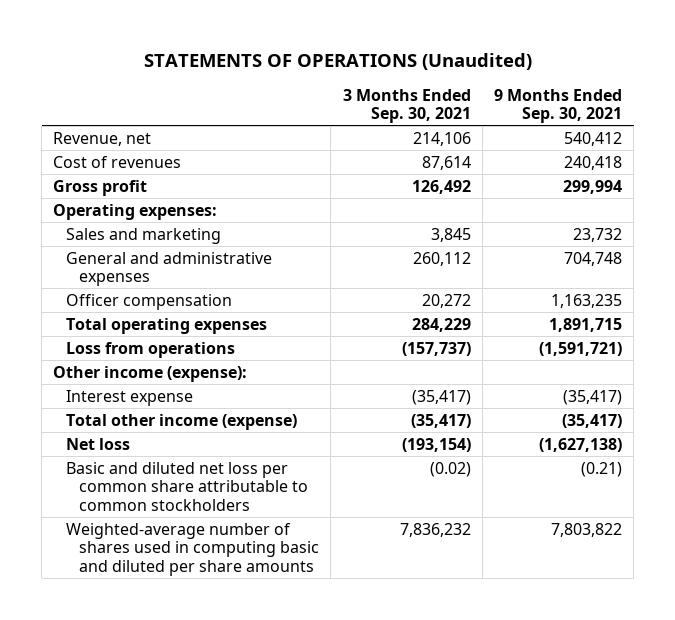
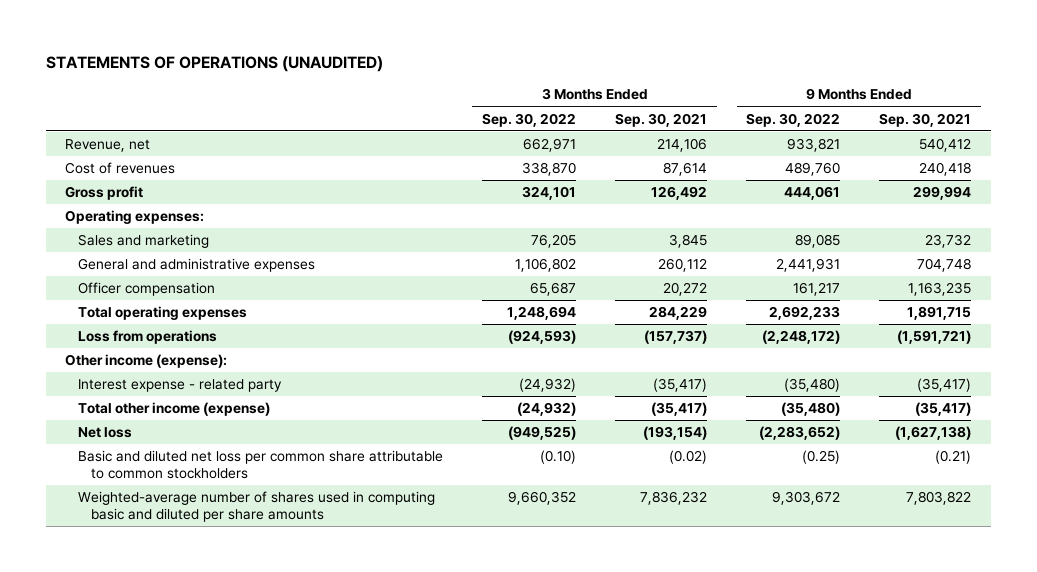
- STATEMENTS OF OPERATIONS (Unaudited)
+ STATEMENTS OF OPERATIONS (UNAUDITED)
- | 3 Months Ended Sep. 30, 2021 | 9 Months Ended Sep. 30, 2021
+ | 3 Months Ended Sep. 30, 2022 | 3 Months Ended Sep. 30, 2021 | 9 Months Ended Sep. 30, 2022 | 9 Months Ended Sep. 30, 2021
- Interest expense | (35,417) | (35,417)
+ Interest expense - related party | (24,932) | (35,417) | (35,480) | (35,417)

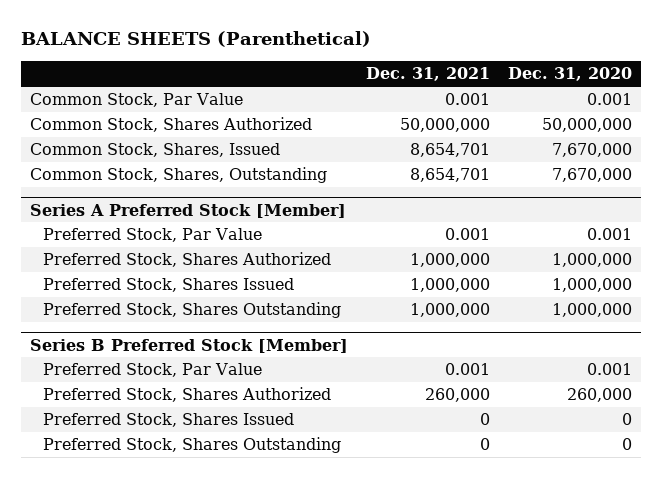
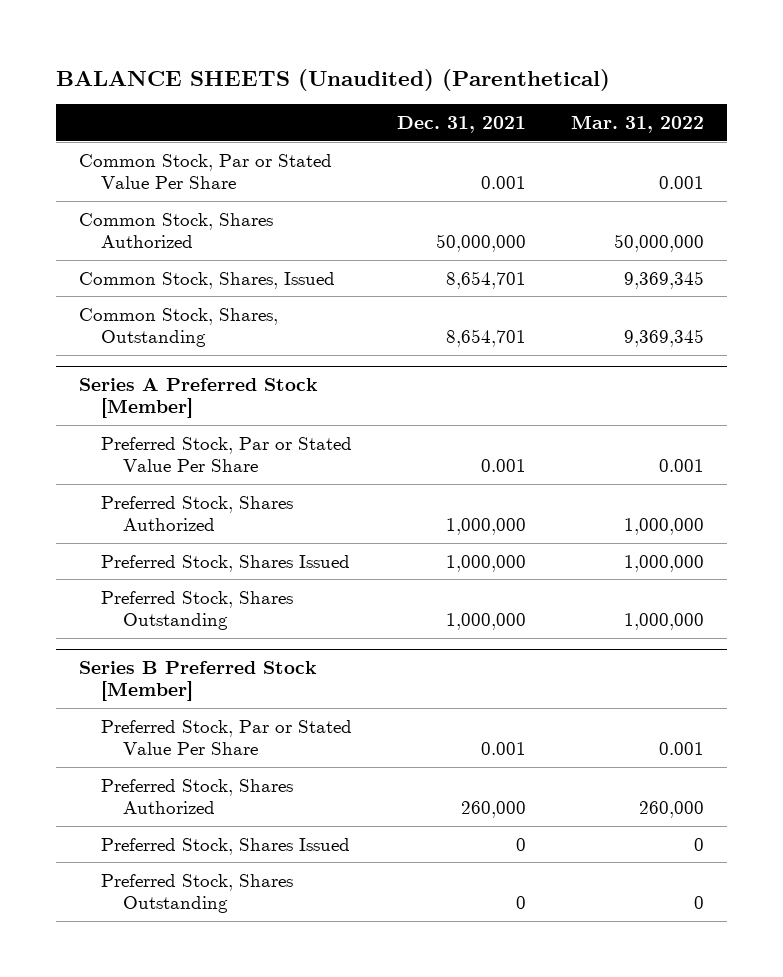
- BALANCE SHEETS (Parenthetical)
+ BALANCE SHEETS (Unaudited) (Parenthetical)
- | Dec. 31, 2021 | Dec. 31, 2020
+ | Dec. 31, 2021 | Mar. 31, 2022
- Common Stock, Par Value | 0.001 | 0.001
+ Common Stock, Par or Stated Value Per Share | 0.001 | 0.001
@ Series A Preferred Stock [Member]
- Preferred Stock, Par Value | 0.001 | 0.001
+ Preferred Stock, Par or Stated Value Per Share | 0.001 | 0.001
@ Series B Preferred Stock [Member]
- Preferred Stock, Par Value | 0.001 | 0.001
+ Preferred Stock, Par or Stated Value Per Share | 0.001 | 0.001

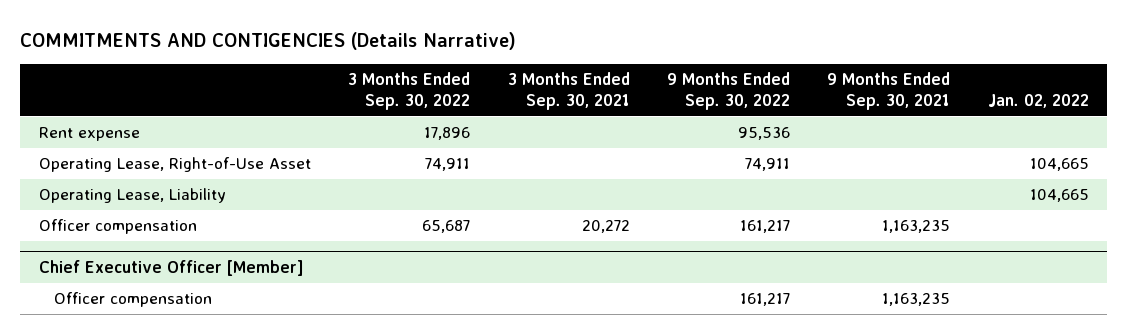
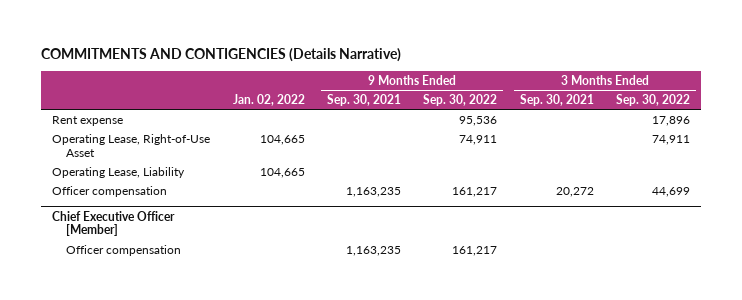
- | 3 Months Ended Sep. 30, 2022 | 3 Months Ended Sep. 30, 2021 | 9 Months Ended Sep. 30, 2022 | 9 Months Ended Sep. 30, 2021 | Jan. 02, 2022
+ | Jan. 02, 2022 | 9 Months Ended Sep. 30, 2021 | 9 Months Ended Sep. 30, 2022 | 3 Months Ended Sep. 30, 2021 | 3 Months Ended Sep. 30, 2022
- Officer compensation | 65,687 | 20,272 | 161,217 | 1,163,235 |
+ Officer compensation | | 1,163,235 | 161,217 | 20,272 | 44,699

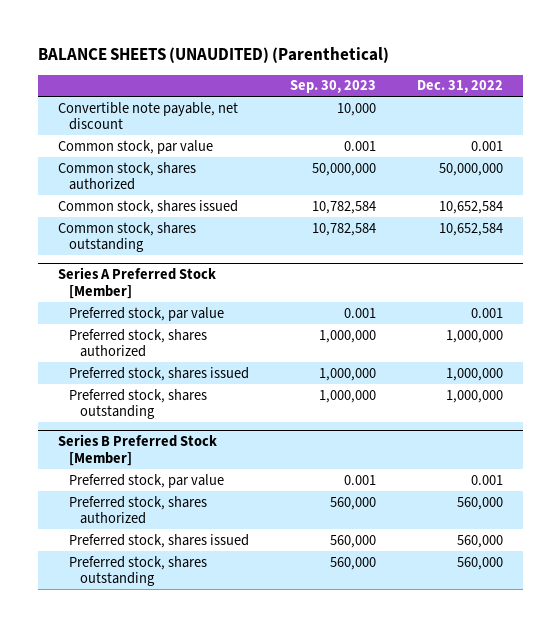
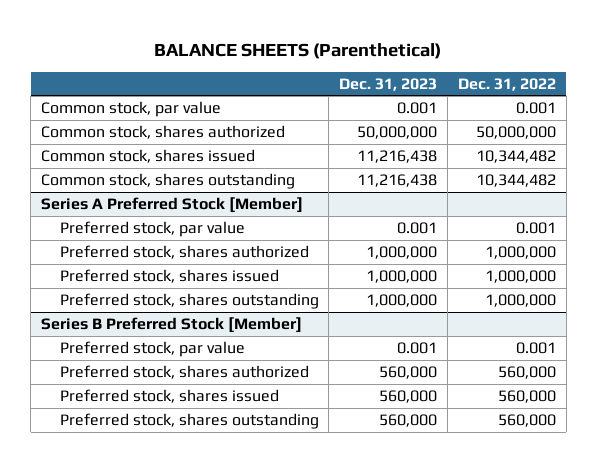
- BALANCE SHEETS (UNAUDITED) (Parenthetical)
+ BALANCE SHEETS (Parenthetical)
- | Sep. 30, 2023 | Dec. 31, 2022
+ | Dec. 31, 2023 | Dec. 31, 2022
- Convertible note payable, net discount | 10,000 |
- Common stock, shares issued | 10,782,584 | 10,652,584
- Common stock, shares outstanding | 10,782,584 | 10,652,584
+ Common stock, shares issued | 11,216,438 | 10,344,482
+ Common stock, shares outstanding | 11,216,438 | 10,344,482

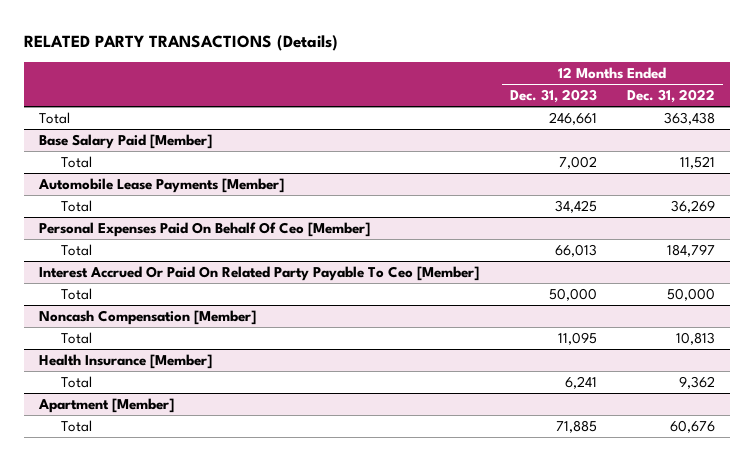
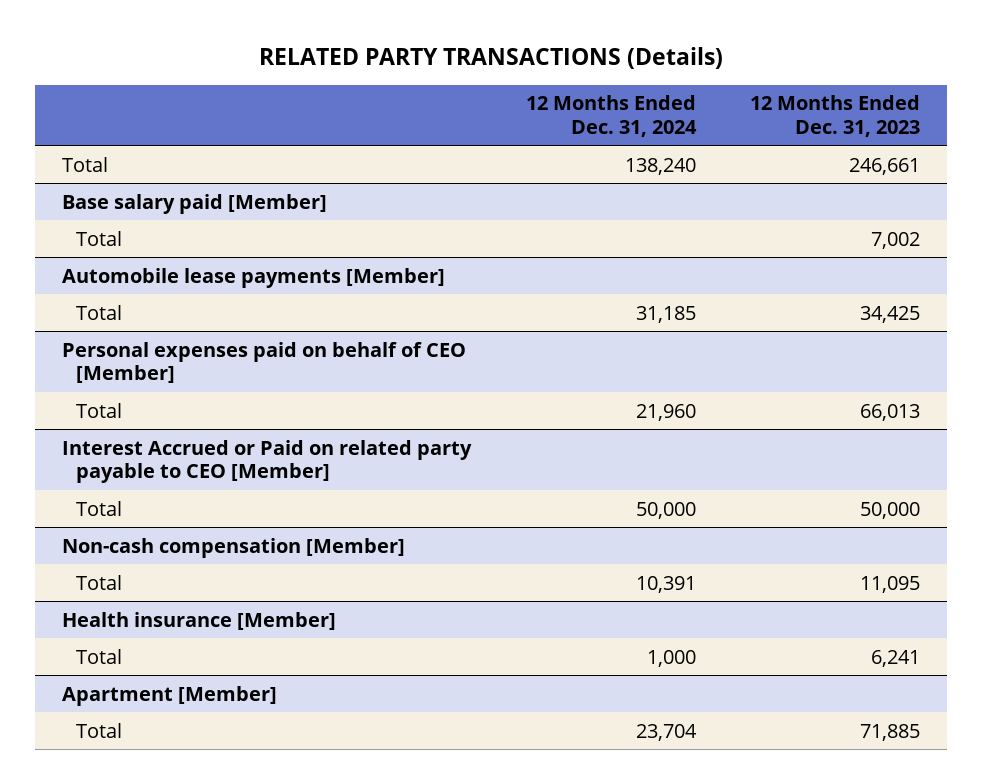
- | 12 Months Ended Dec. 31, 2023 | 12 Months Ended Dec. 31, 2022
+ | 12 Months Ended Dec. 31, 2024 | 12 Months Ended Dec. 31, 2023
- Base Salary Paid [Member]
+ Base salary paid [Member]
- Automobile Lease Payments [Member]
+ Automobile lease payments [Member]
- Personal Expenses Paid On Behalf Of Ceo [Member]
+ Personal expenses paid on behalf of CEO [Member]
- Interest Accrued Or Paid On Related Party Payable To Ceo [Member]
+ Interest Accrued or Paid on related party payable to CEO [Member]
- Noncash Compensation [Member]
+ Non-cash compensation [Member]
- Health Insurance [Member]
+ Health insurance [Member]

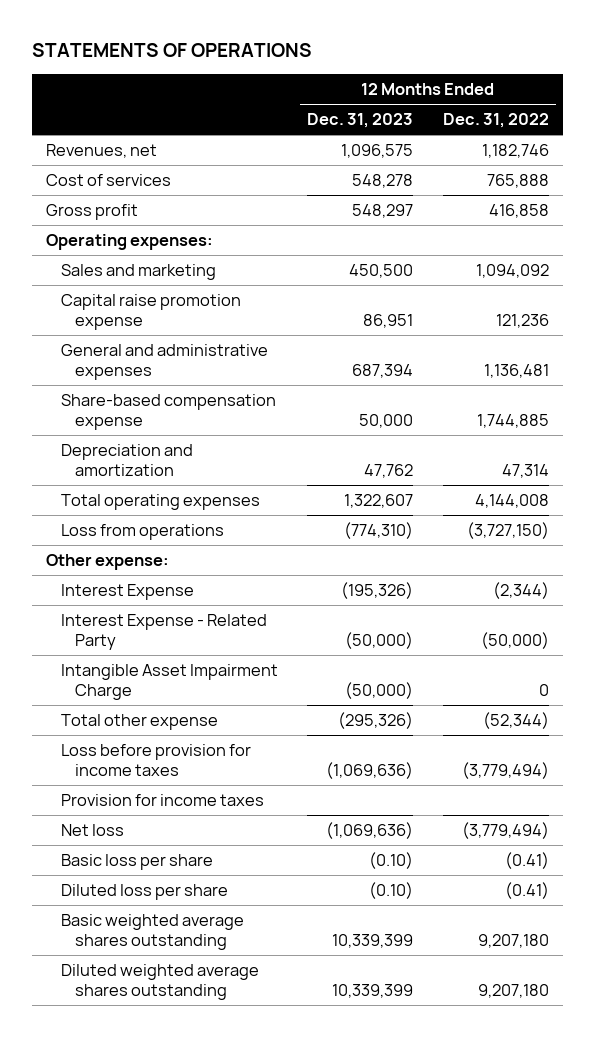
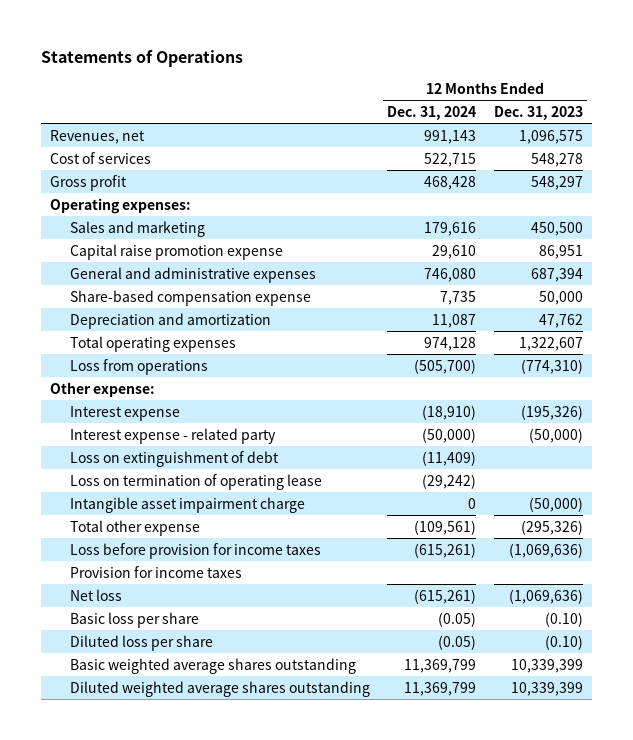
- STATEMENTS OF OPERATIONS
+ Statements of Operations
- | 12 Months Ended Dec. 31, 2023 | 12 Months Ended Dec. 31, 2022
+ | 12 Months Ended Dec. 31, 2024 | 12 Months Ended Dec. 31, 2023
- Interest Expense | (195,326) | (2,344)
- Interest Expense - Related Party | (50,000) | (50,000)
- Intangible Asset Impairment Charge | (50,000) | 0
+ Interest expense | (18,910) | (195,326)
+ Interest expense - related party | (50,000) | (50,000)
+ Loss on extinguishment of debt | (11,409) |
+ Loss on termination of operating lease | (29,242) |
+ Intangible asset impairment charge | 0 | (50,000)

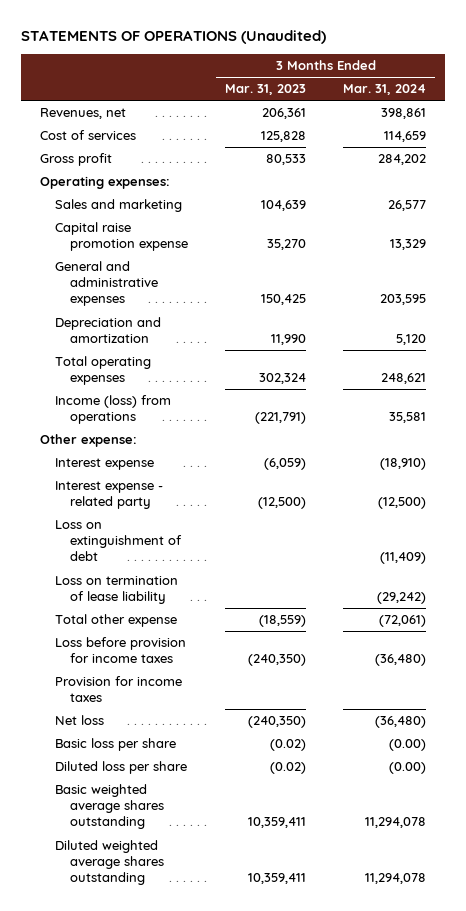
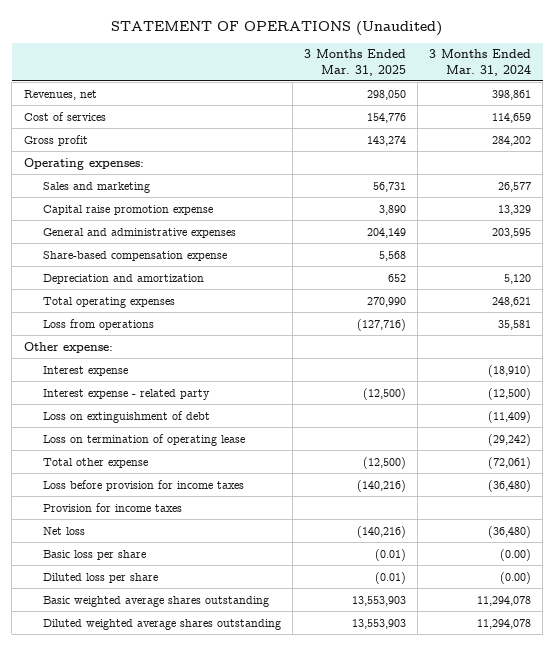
- STATEMENTS OF OPERATIONS (Unaudited)
+ STATEMENT OF OPERATIONS (Unaudited)
- | 3 Months Ended Mar. 31, 2023 | 3 Months Ended Mar. 31, 2024
+ | 3 Months Ended Mar. 31, 2025 | 3 Months Ended Mar. 31, 2024
+ Share-based compensation expense | 5,568 |
- Income (loss) from operations | (221,791) | 35,581
+ Loss from operations | (127,716) | 35,581
- Loss on termination of lease liability | | (29,242)
+ Loss on termination of operating lease | | (29,242)

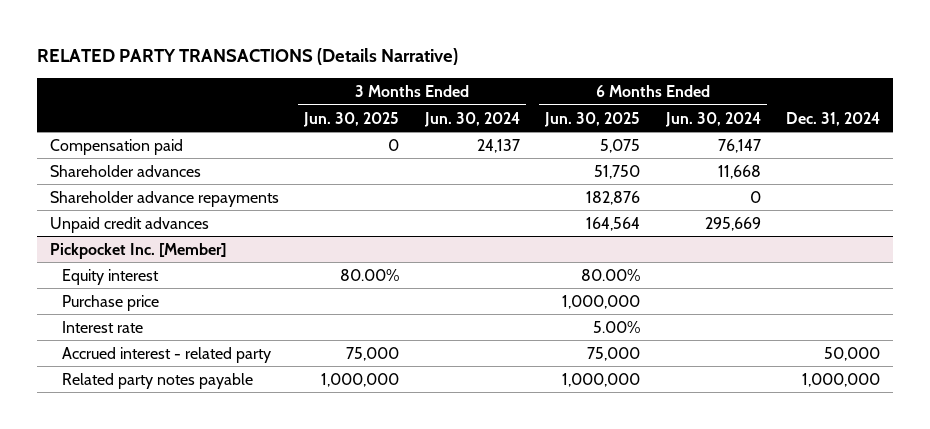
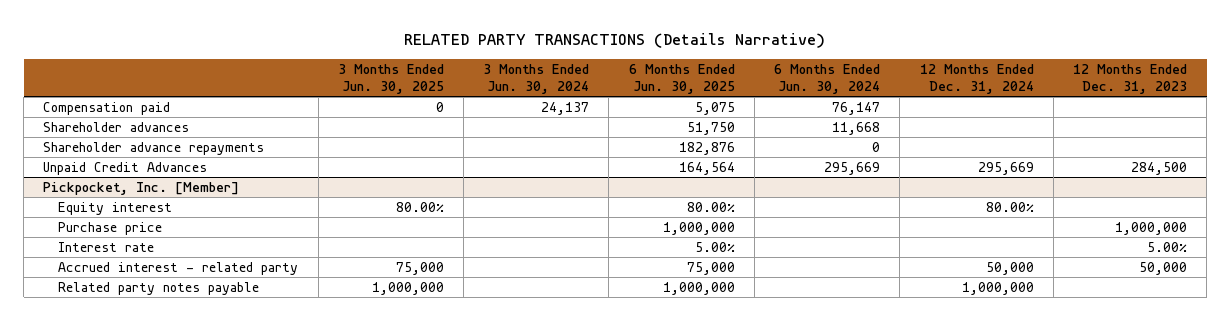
- | 3 Months Ended Jun. 30, 2025 | 3 Months Ended Jun. 30, 2024 | 6 Months Ended Jun. 30, 2025 | 6 Months Ended Jun. 30, 2024 | Dec. 31, 2024
+ | 3 Months Ended Jun. 30, 2025 | 3 Months Ended Jun. 30, 2024 | 6 Months Ended Jun. 30, 2025 | 6 Months Ended Jun. 30, 2024 | 12 Months Ended Dec. 31, 2024 | 12 Months Ended Dec. 31, 2023
- Unpaid credit advances | | | 164,564 | 295,669 |
- Pickpocket Inc. [Member]
+ Unpaid Credit Advances | | | 164,564 | 295,669 | 295,669 | 284,500
+ Pickpocket, Inc. [Member]

